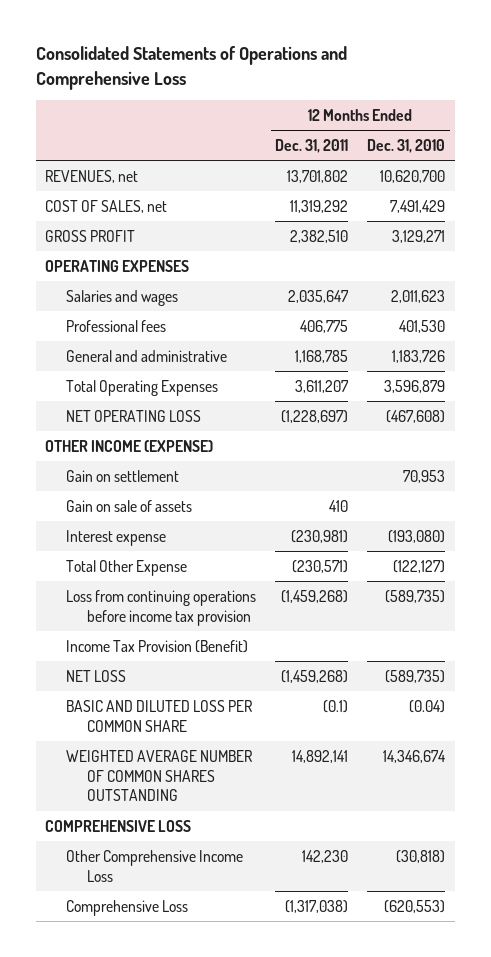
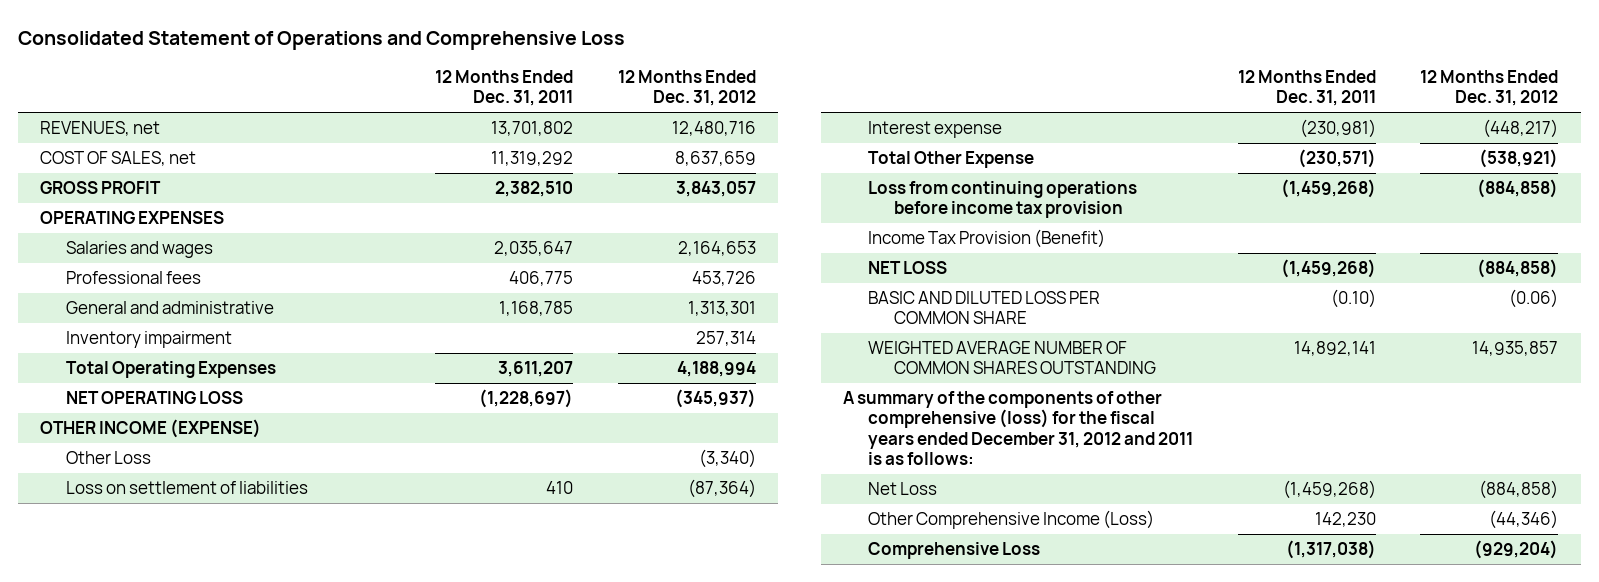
- Consolidated Statements of Operations and Comprehensive Loss
+ Consolidated Statement of Operations and Comprehensive Loss
- | 12 Months Ended Dec. 31, 2011 | 12 Months Ended Dec. 31, 2010
+ | 12 Months Ended Dec. 31, 2011 | 12 Months Ended Dec. 31, 2012
+ Inventory impairment | | 257,314
- Gain on settlement | | 70,953
- Gain on sale of assets | 410 |
+ Other Loss | | (3,340)
+ Loss on settlement of liabilities | 410 | (87,364)
- BASIC AND DILUTED LOSS PER COMMON SHARE | (0.1) | (0.04)
+ BASIC AND DILUTED LOSS PER COMMON SHARE | (0.10) | (0.06)
- COMPREHENSIVE LOSS
- Other Comprehensive Income Loss | 142,230 | (30,818)
+ A summary of the components of other comprehensive (loss) for the fiscal years ended December 31, 2012 and 2011 is as follows:
+ Net Loss | (1,459,268) | (884,858)
+ Other Comprehensive Income (Loss) | 142,230 | (44,346)

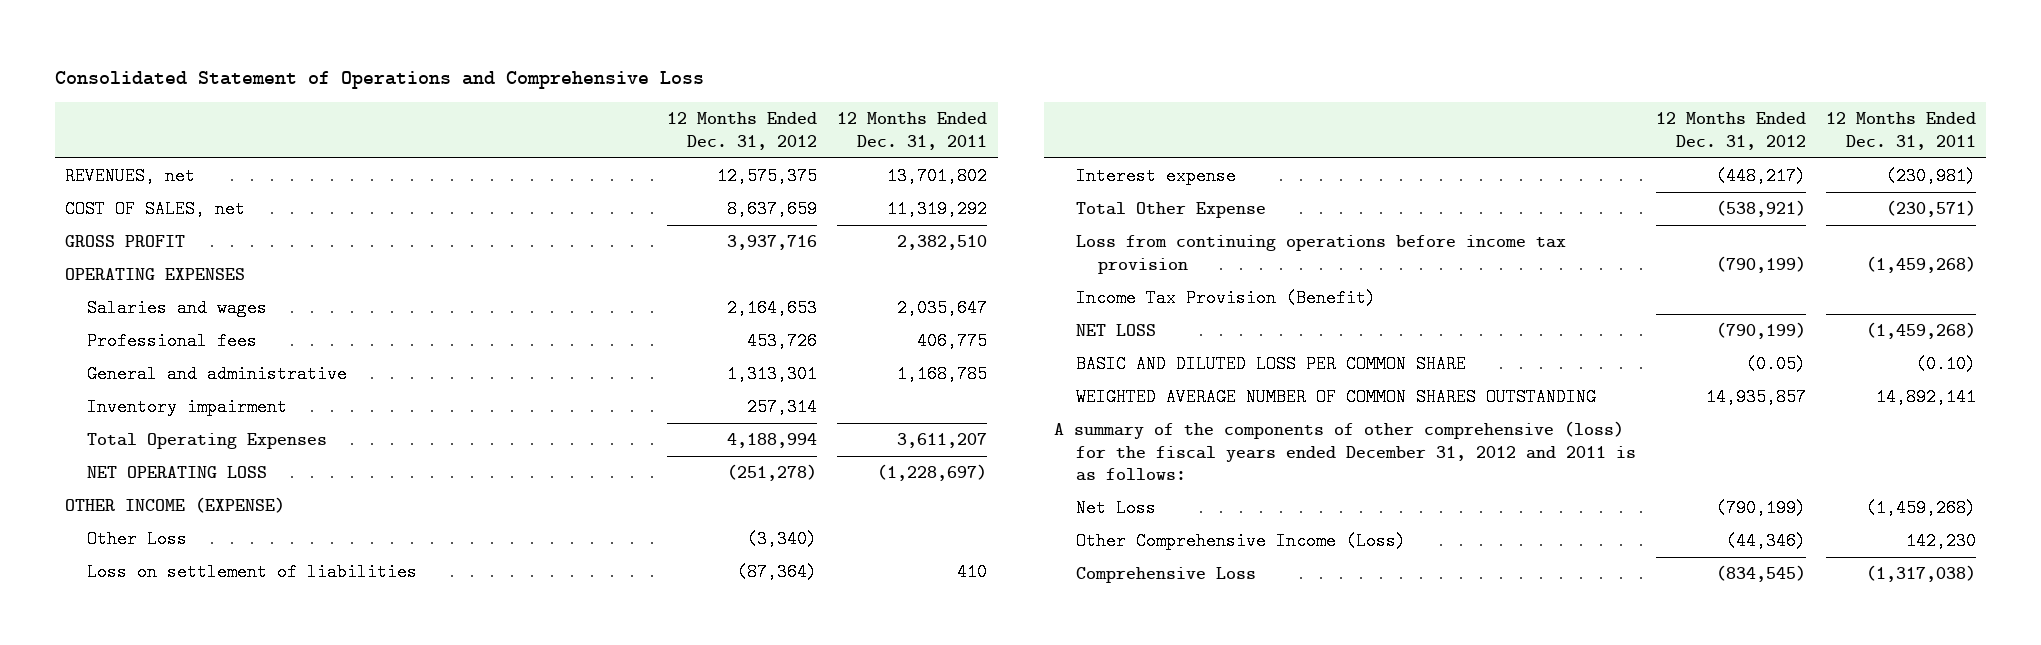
- | 12 Months Ended Dec. 31, 2011 | 12 Months Ended Dec. 31, 2012
+ | 12 Months Ended Dec. 31, 2012 | 12 Months Ended Dec. 31, 2011
- REVENUES, net | 13,701,802 | 12,480,716
+ REVENUES, net | 12,575,375 | 13,701,802
- GROSS PROFIT | 2,382,510 | 3,843,057
+ GROSS PROFIT | 3,937,716 | 2,382,510
- NET OPERATING LOSS | (1,228,697) | (345,937)
+ NET OPERATING LOSS | (251,278) | (1,228,697)
- Loss from continuing operations before income tax provision | (1,459,268) | (884,858)
+ Loss from continuing operations before income tax provision | (790,199) | (1,459,268)
- NET LOSS | (1,459,268) | (884,858)
- BASIC AND DILUTED LOSS PER COMMON SHARE | (0.10) | (0.06)
+ NET LOSS | (790,199) | (1,459,268)
+ BASIC AND DILUTED LOSS PER COMMON SHARE | (0.05) | (0.10)
- Net Loss | (1,459,268) | (884,858)
+ Net Loss | (790,199) | (1,459,268)
- Comprehensive Loss | (1,317,038) | (929,204)
+ Comprehensive Loss | (834,545) | (1,317,038)

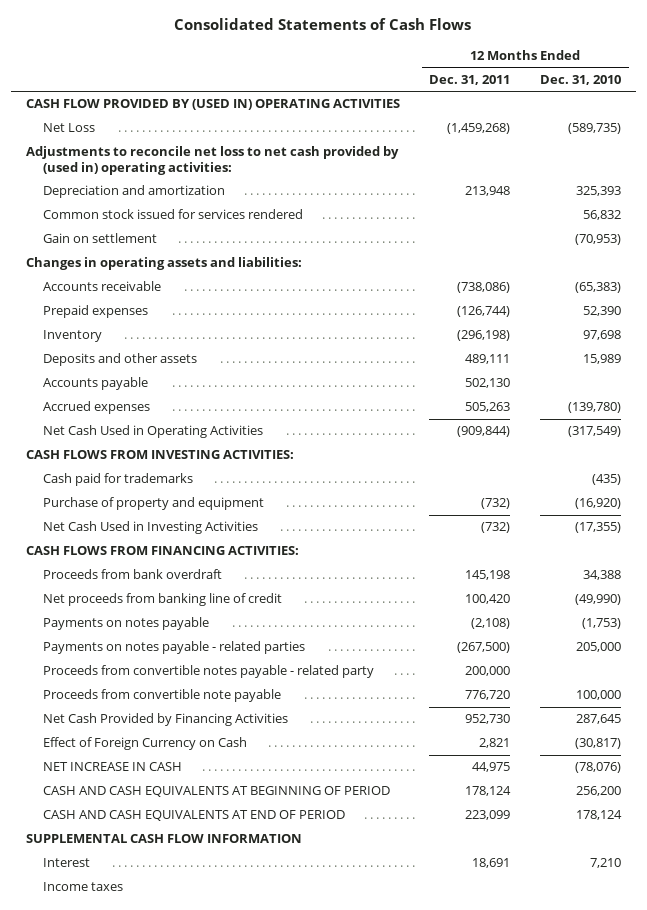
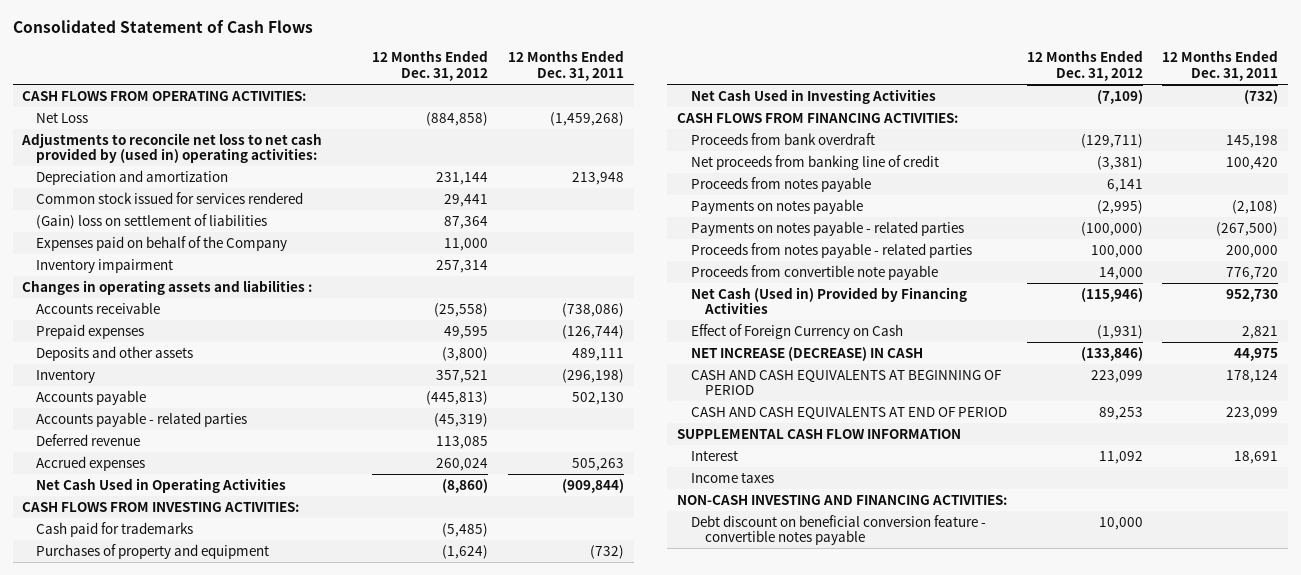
- Consolidated Statements of Cash Flows
+ Consolidated Statement of Cash Flows
- | 12 Months Ended Dec. 31, 2011 | 12 Months Ended Dec. 31, 2010
+ | 12 Months Ended Dec. 31, 2012 | 12 Months Ended Dec. 31, 2011
- CASH FLOW PROVIDED BY (USED IN) OPERATING ACTIVITIES
+ CASH FLOWS FROM OPERATING ACTIVITIES:
- Gain on settlement | | (70,953)
- Changes in operating assets and liabilities:
+ (Gain) loss on settlement of liabilities | 87,364 |
+ Expenses paid on behalf of the Company | 11,000 |
+ Inventory impairment | 257,314 |
+ Changes in operating assets and liabilities :
moved down: Inventory | 357,521 | (296,198)
+ Accounts payable - related parties | (45,319) |
+ Deferred revenue | 113,085 |
- Purchase of property and equipment | (732) | (16,920)
+ Purchases of property and equipment | (1,624) | (732)
+ Proceeds from notes payable | 6,141 |
- Proceeds from convertible notes payable - related party | 200,000 |
+ Proceeds from notes payable - related parties | 100,000 | 200,000
- Net Cash Provided by Financing Activities | 952,730 | 287,645
+ Net Cash (Used in) Provided by Financing Activities | (115,946) | 952,730
- NET INCREASE IN CASH | 44,975 | (78,076)
+ NET INCREASE (DECREASE) IN CASH | (133,846) | 44,975
+ NON-CASH INVESTING AND FINANCING ACTIVITIES:
+ Debt discount on beneficial conversion feature - convertible notes payable | 10,000 |

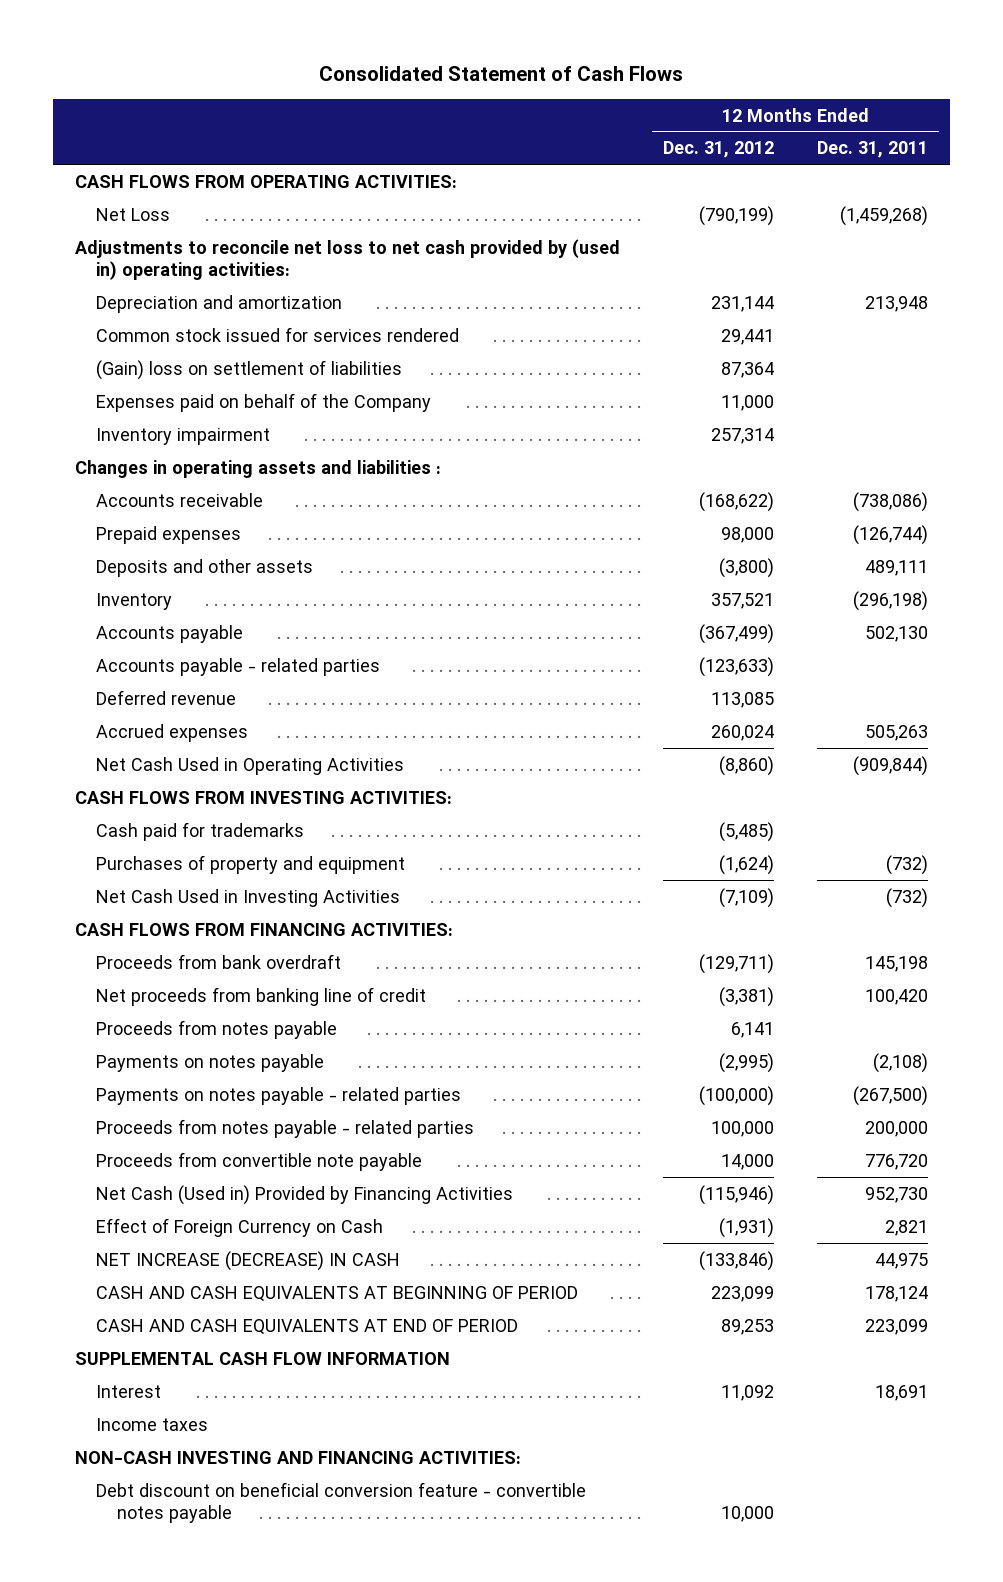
- Net Loss | (884,858) | (1,459,268)
+ Net Loss | (790,199) | (1,459,268)
- Accounts receivable | (25,558) | (738,086)
- Prepaid expenses | 49,595 | (126,744)
+ Accounts receivable | (168,622) | (738,086)
+ Prepaid expenses | 98,000 | (126,744)
- Accounts payable | (445,813) | 502,130
- Accounts payable - related parties | (45,319) |
+ Accounts payable | (367,499) | 502,130
+ Accounts payable - related parties | (123,633) |

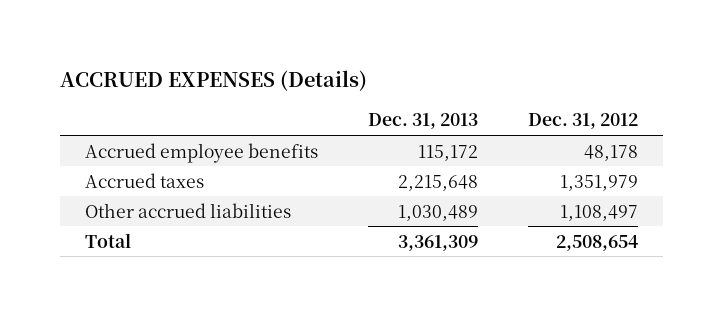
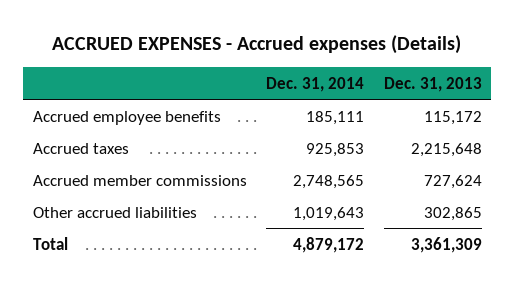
- ACCRUED EXPENSES (Details)
+ ACCRUED EXPENSES - Accrued expenses (Details)
- | Dec. 31, 2013 | Dec. 31, 2012
+ | Dec. 31, 2014 | Dec. 31, 2013
- Other accrued liabilities | 1,030,489 | 1,108,497
+ Accrued member commissions | 2,748,565 | 727,624
+ Other accrued liabilities | 1,019,643 | 302,865

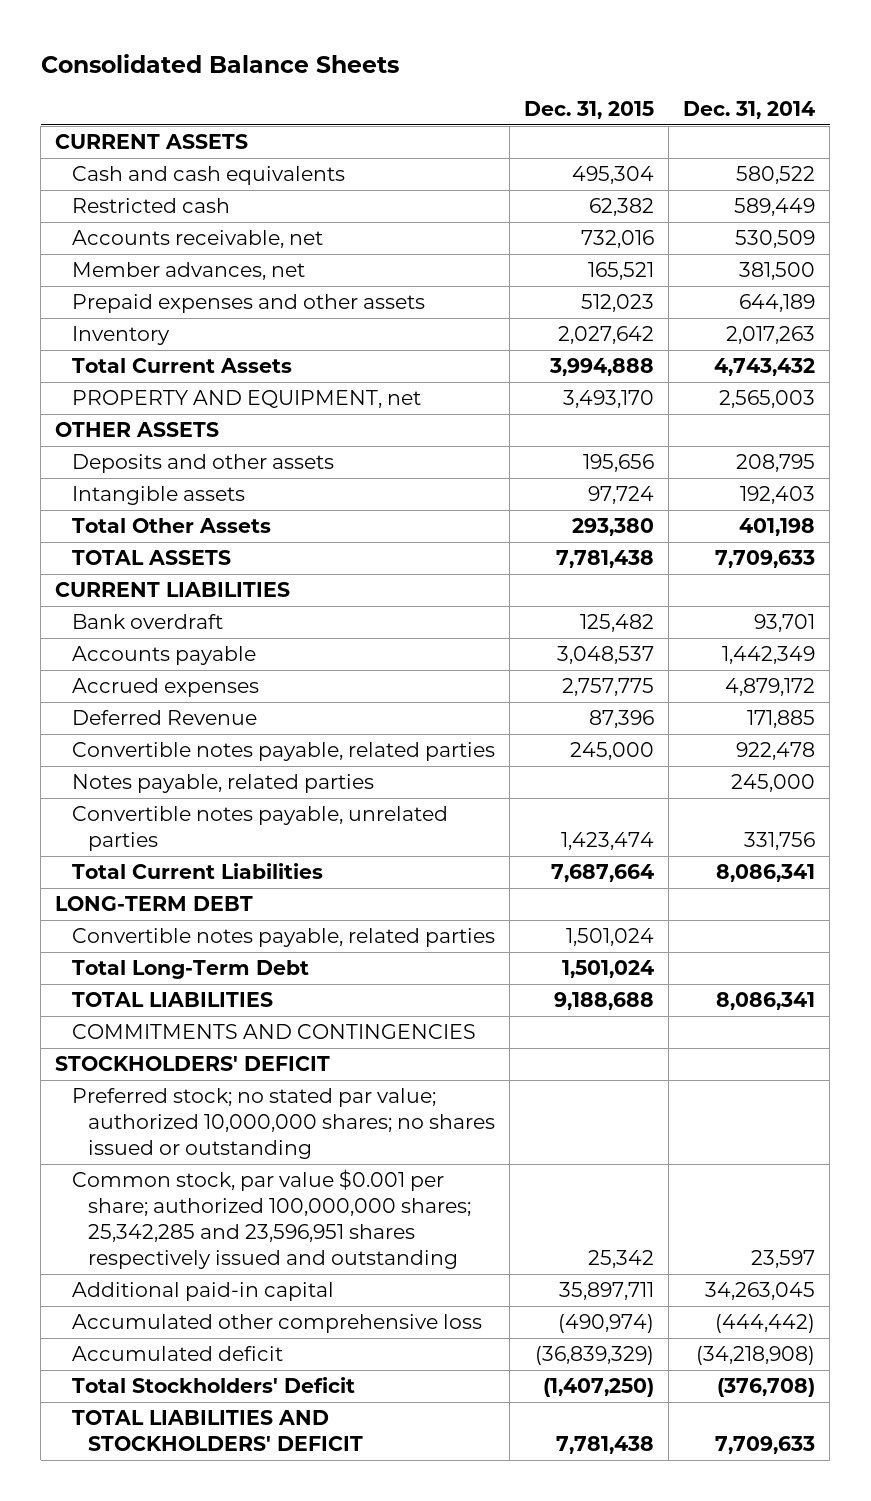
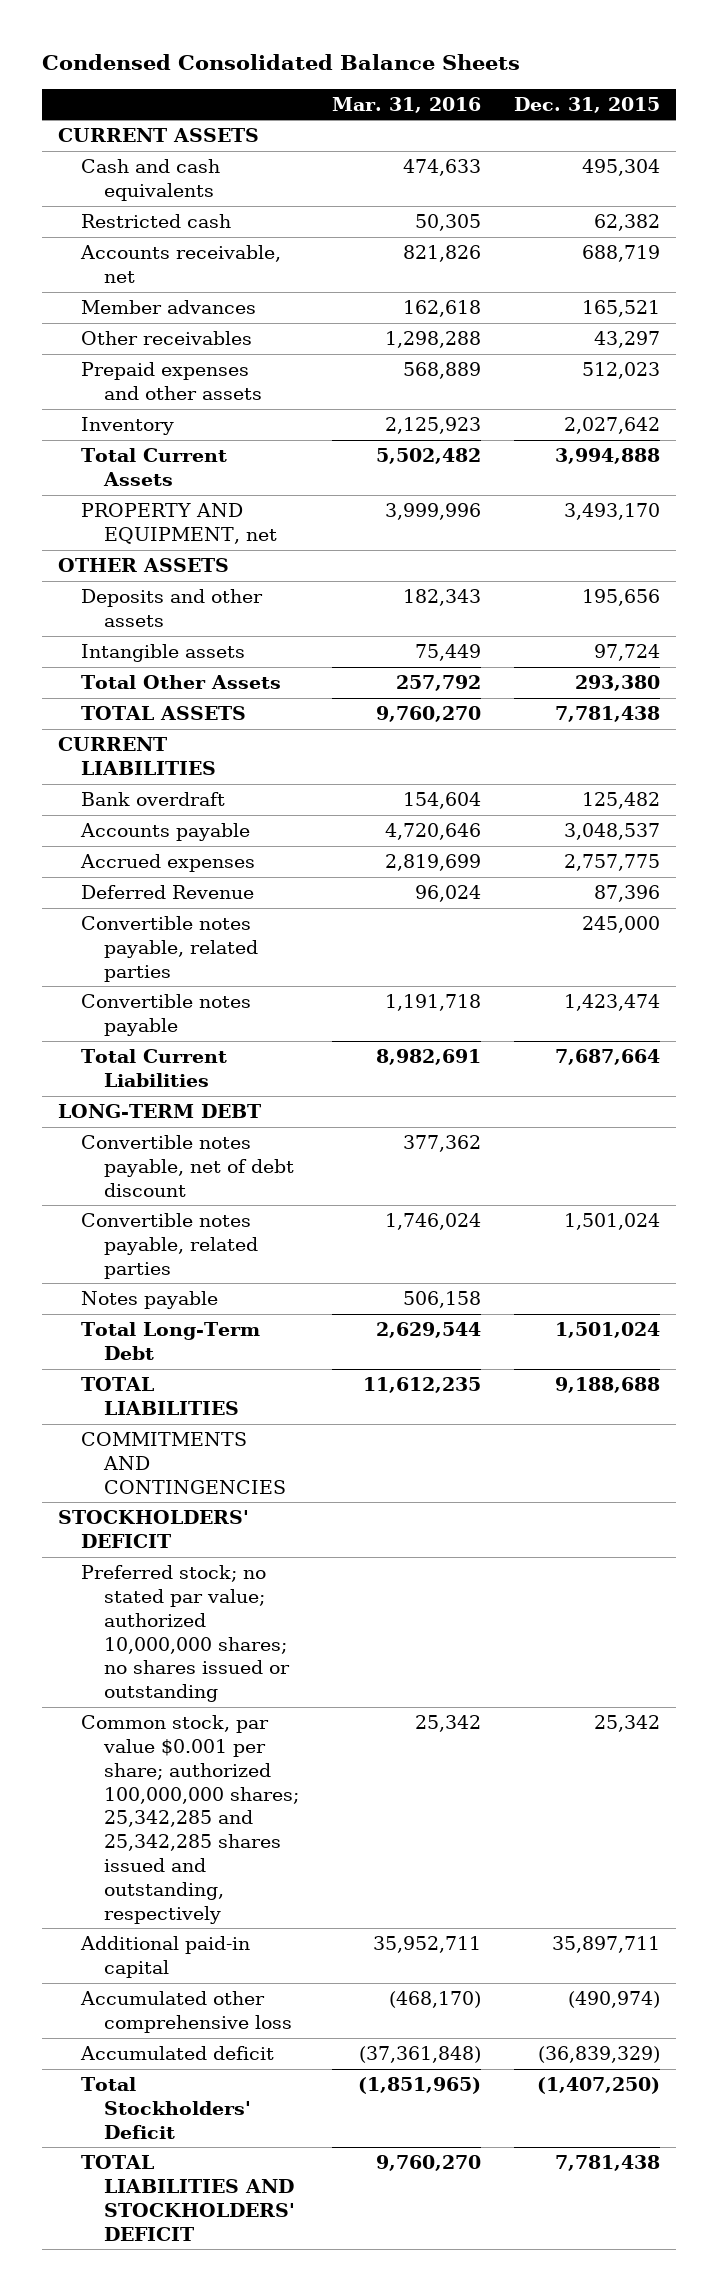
- Consolidated Balance Sheets
+ Condensed Consolidated Balance Sheets
- | Dec. 31, 2015 | Dec. 31, 2014
+ | Mar. 31, 2016 | Dec. 31, 2015
- Accounts receivable, net | 732,016 | 530,509
- Member advances, net | 165,521 | 381,500
+ Accounts receivable, net | 821,826 | 688,719
+ Member advances | 162,618 | 165,521
+ Other receivables | 1,298,288 | 43,297
- Notes payable, related parties | | 245,000
- Convertible notes payable, unrelated parties | 1,423,474 | 331,756
+ Convertible notes payable | 1,191,718 | 1,423,474
+ Convertible notes payable, net of debt discount | 377,362 |
+ Notes payable | 506,158 |
- Common stock, par value $0.001 per share; authorized 100,000,000 shares; 25,342,285 and 23,596,951 shares respectively issued and outstanding | 25,342 | 23,597
+ Common stock, par value $0.001 per share; authorized 100,000,000 shares; 25,342,285 and 25,342,285 shares issued and outstanding, respectively | 25,342 | 25,342

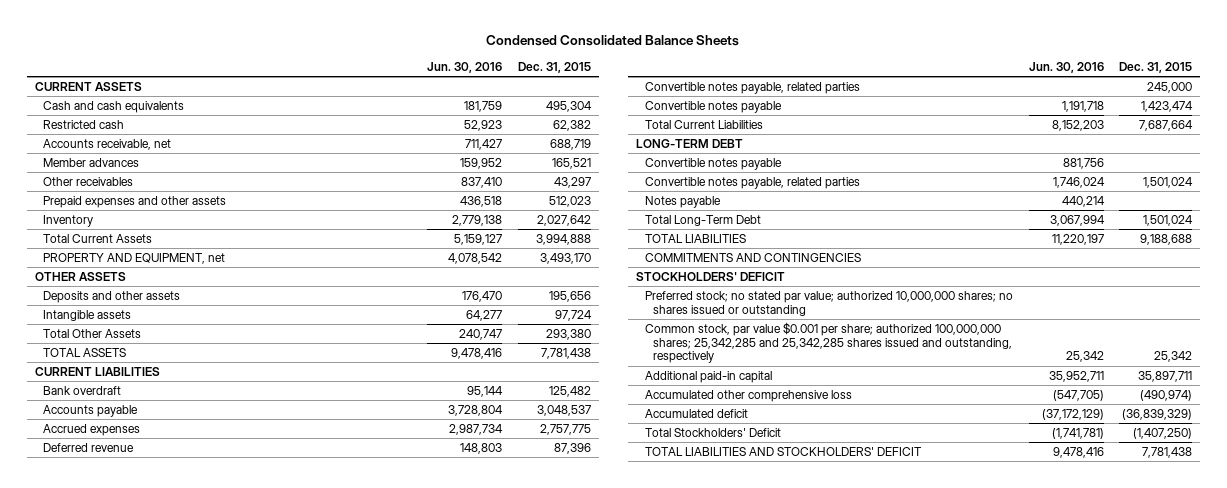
- | Mar. 31, 2016 | Dec. 31, 2015
+ | Jun. 30, 2016 | Dec. 31, 2015
- Deferred Revenue | 96,024 | 87,396
+ Deferred revenue | 148,803 | 87,396
- Convertible notes payable, net of debt discount | 377,362 |
+ Convertible notes payable | 881,756 |

